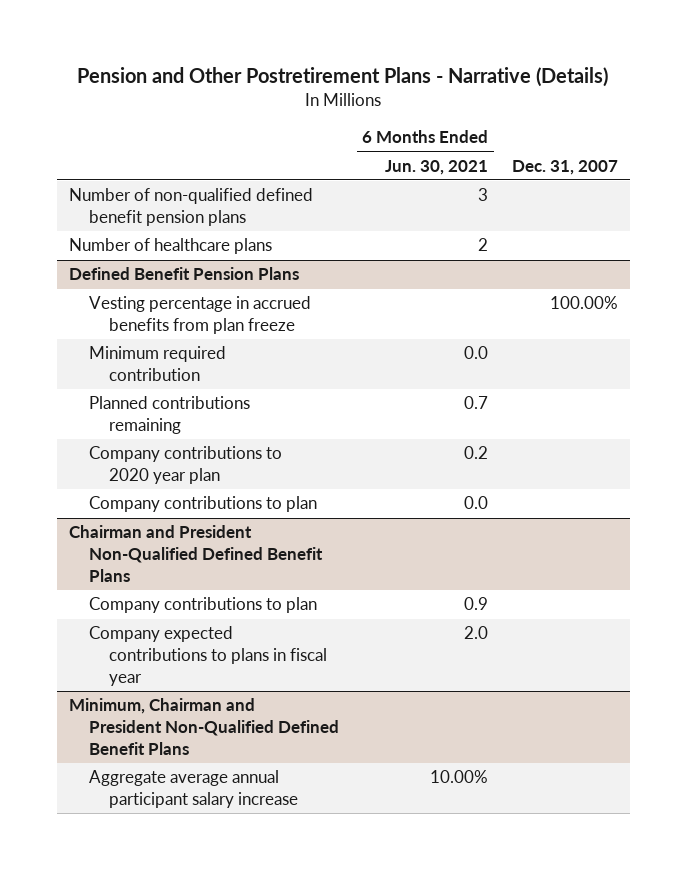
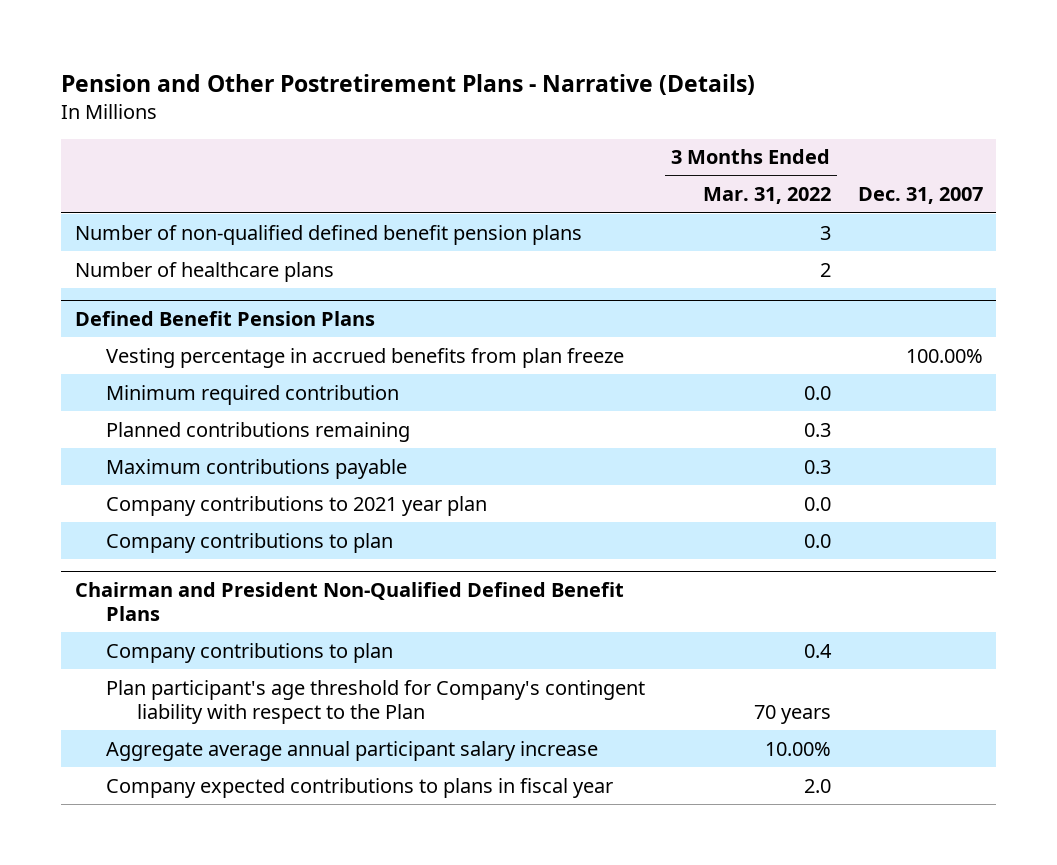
- | 6 Months Ended Jun. 30, 2021 | Dec. 31, 2007
+ | 3 Months Ended Mar. 31, 2022 | Dec. 31, 2007
@ Defined Benefit Pension Plans
- Company contributions to 2020 year plan | 0.2 |
+ Maximum contributions payable | 0.3 |
+ Company contributions to 2021 year plan | 0.0 |
@ Chairman and President Non-Qualified Defined Benefit Plans
+ Plan participant's age threshold for Company's contingent liability with respect to the Plan | 70 years |
+ Aggregate average annual participant salary increase | 10.00% |
- Minimum, Chairman and President Non-Qualified Defined Benefit Plans
- Aggregate average annual participant salary increase | 10.00% |

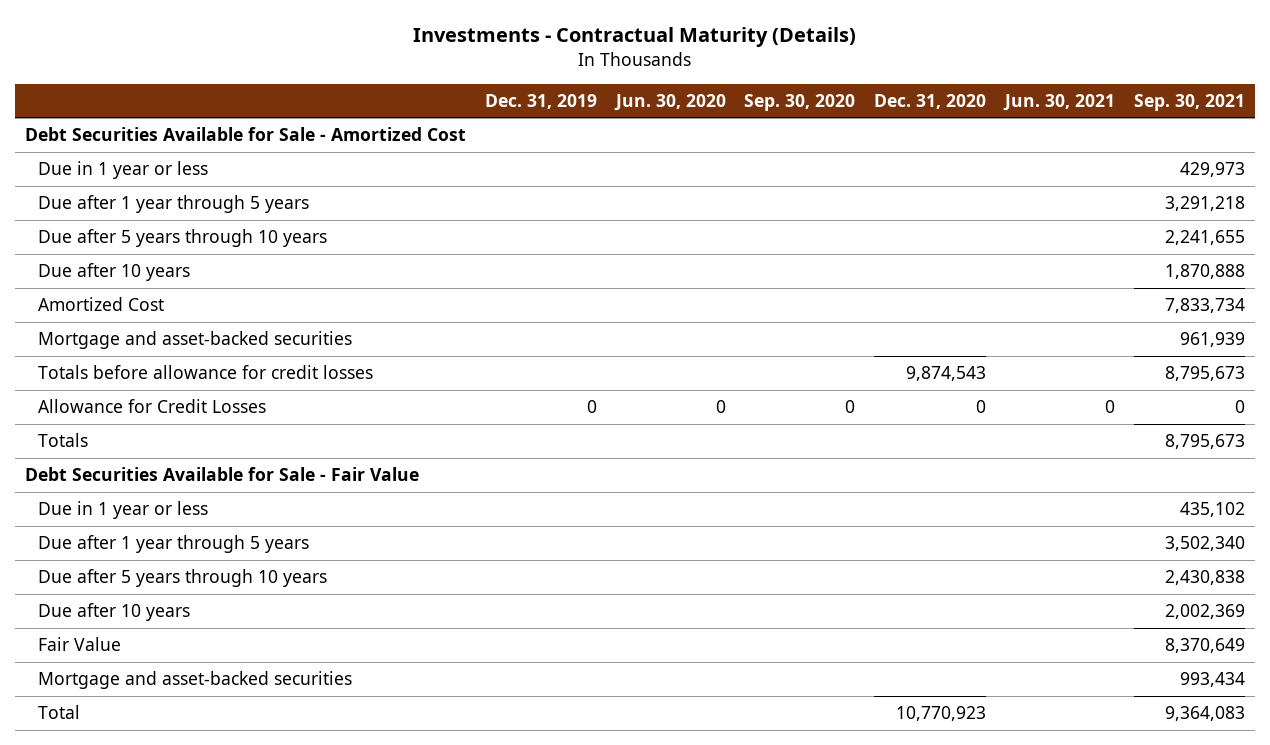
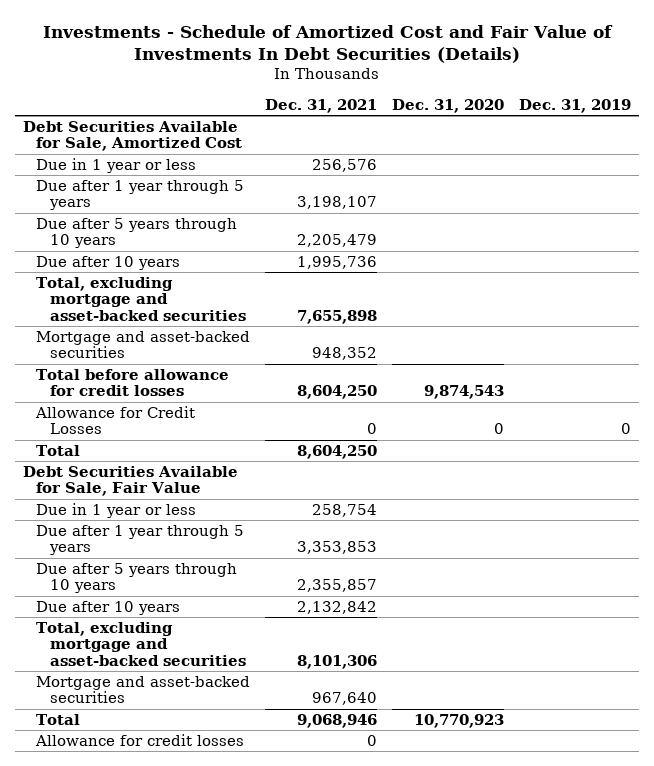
- Investments - Contractual Maturity (Details)
+ Investments - Schedule of Amortized Cost and Fair Value of Investments In Debt Securities (Details)
- | Dec. 31, 2019 | Jun. 30, 2020 | Sep. 30, 2020 | Dec. 31, 2020 | Jun. 30, 2021 | Sep. 30, 2021
+ | Dec. 31, 2021 | Dec. 31, 2020 | Dec. 31, 2019
- Debt Securities Available for Sale - Amortized Cost
+ Debt Securities Available for Sale, Amortized Cost
- Amortized Cost | | | | | | 7,833,734
+ Total, excluding mortgage and asset-backed securities | 7,655,898 | |
- Totals before allowance for credit losses | | | | 9,874,543 | | 8,795,673
+ Total before allowance for credit losses | 8,604,250 | 9,874,543 |
- Totals | | | | | | 8,795,673
- Debt Securities Available for Sale - Fair Value
+ Total | 8,604,250 | |
+ Debt Securities Available for Sale, Fair Value
- Fair Value | | | | | | 8,370,649
+ Total, excluding mortgage and asset-backed securities | 8,101,306 | |
+ Allowance for credit losses | 0 | |

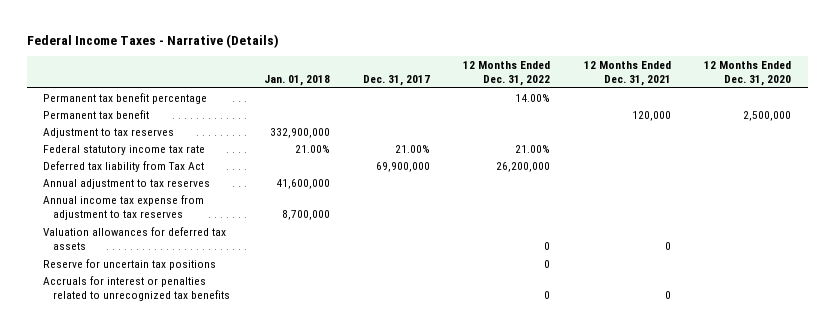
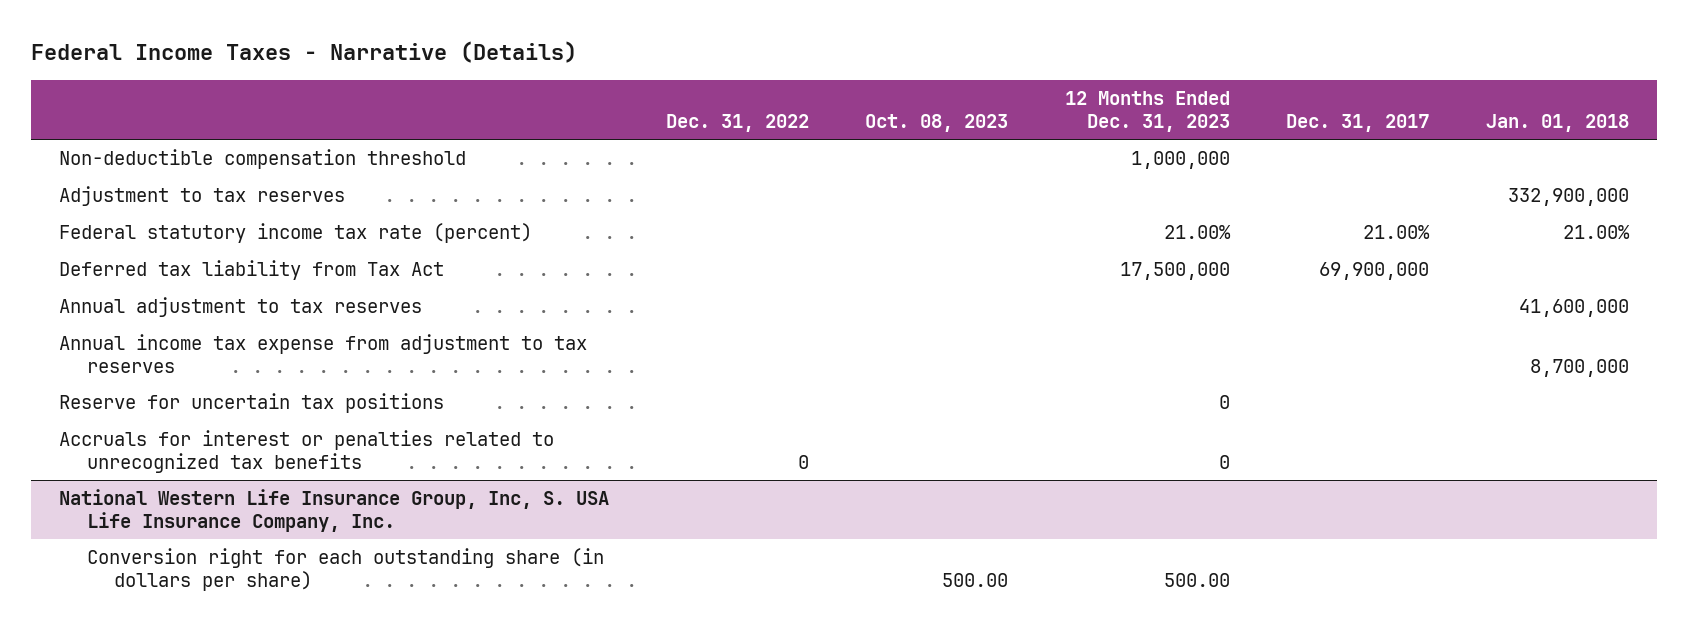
- | Jan. 01, 2018 | Dec. 31, 2017 | 12 Months Ended Dec. 31, 2022 | 12 Months Ended Dec. 31, 2021 | 12 Months Ended Dec. 31, 2020
+ | Dec. 31, 2022 | Oct. 08, 2023 | 12 Months Ended Dec. 31, 2023 | Dec. 31, 2017 | Jan. 01, 2018
- Permanent tax benefit percentage | | | 14.00% | |
- Permanent tax benefit | | | | 120,000 | 2,500,000
+ Non-deductible compensation threshold | | | 1,000,000 | |
- Federal statutory income tax rate | 21.00% | 21.00% | 21.00% | |
+ Federal statutory income tax rate (percent) | | | 21.00% | 21.00% | 21.00%
- Valuation allowances for deferred tax assets | | | 0 | 0 |
+ National Western Life Insurance Group, Inc, S. USA Life Insurance Company, Inc.
+ Conversion right for each outstanding share (in dollars per share) | | 500.00 | 500.00 | |

